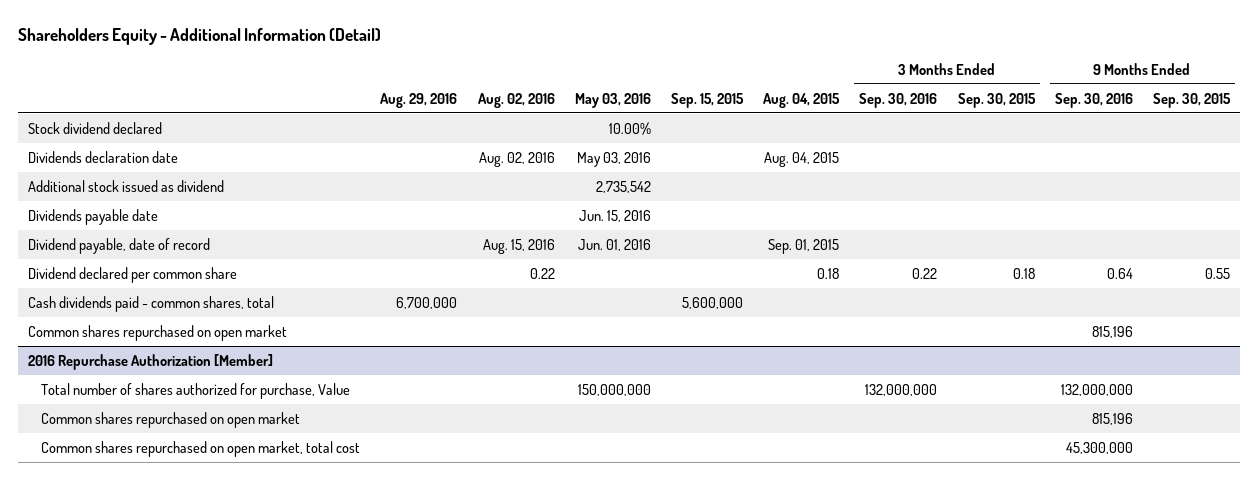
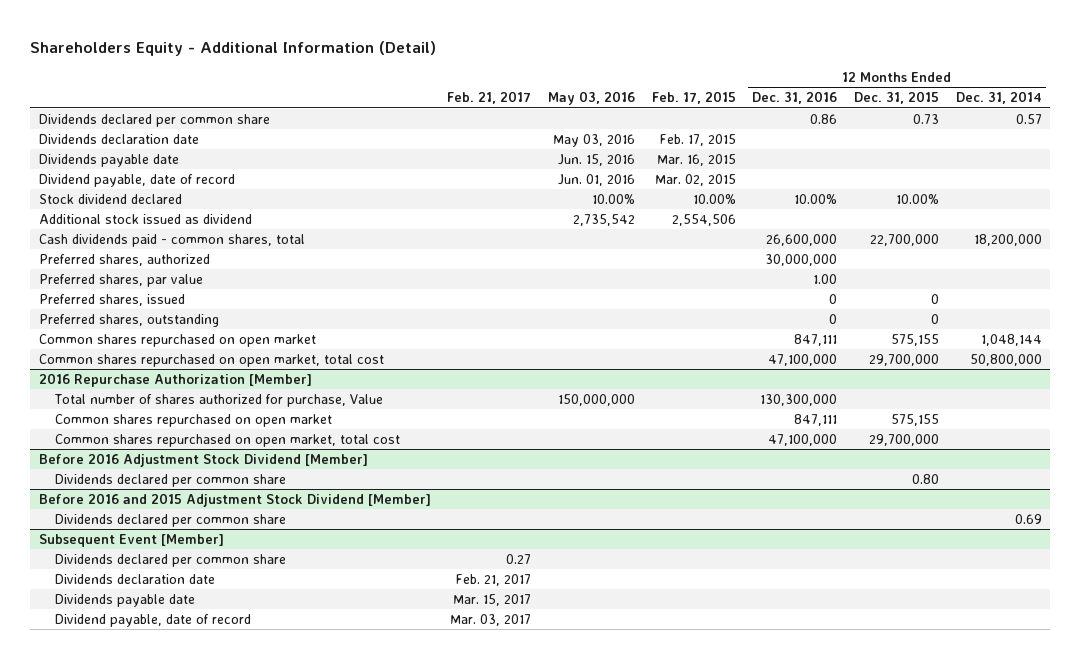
- | Aug. 29, 2016 | Aug. 02, 2016 | May 03, 2016 | Sep. 15, 2015 | Aug. 04, 2015 | 3 Months Ended Sep. 30, 2016 | 3 Months Ended Sep. 30, 2015 | 9 Months Ended Sep. 30, 2016 | 9 Months Ended Sep. 30, 2015
+ | Feb. 21, 2017 | May 03, 2016 | Feb. 17, 2015 | 12 Months Ended Dec. 31, 2016 | 12 Months Ended Dec. 31, 2015 | 12 Months Ended Dec. 31, 2014
+ Dividends declared per common share | | | | 0.86 | 0.73 | 0.57
- Dividend declared per common share | | 0.22 | | | 0.18 | 0.22 | 0.18 | 0.64 | 0.55
moved down: Stock dividend declared | | 10.00% | 10.00% | 10.00% | 10.00% |
moved down: Additional stock issued as dividend | | 2,735,542 | 2,554,506 | | |
+ Preferred shares, authorized | | | | 30,000,000 | |
+ Preferred shares, par value | | | | 1.00 | |
+ Preferred shares, issued | | | | 0 | 0 |
+ Preferred shares, outstanding | | | | 0 | 0 |
+ Common shares repurchased on open market, total cost | | | | 47,100,000 | 29,700,000 | 50,800,000
+ Before 2016 Adjustment Stock Dividend [Member]
+ Dividends declared per common share | | | | | 0.80 |
+ Before 2016 and 2015 Adjustment Stock Dividend [Member]
+ Dividends declared per common share | | | | | | 0.69
+ Subsequent Event [Member]
+ Dividends declared per common share | 0.27 | | | | |
+ Dividends declaration date | Feb. 21, 2017 | | | | |
+ Dividends payable date | Mar. 15, 2017 | | | | |
+ Dividend payable, date of record | Mar. 03, 2017 | | | | |

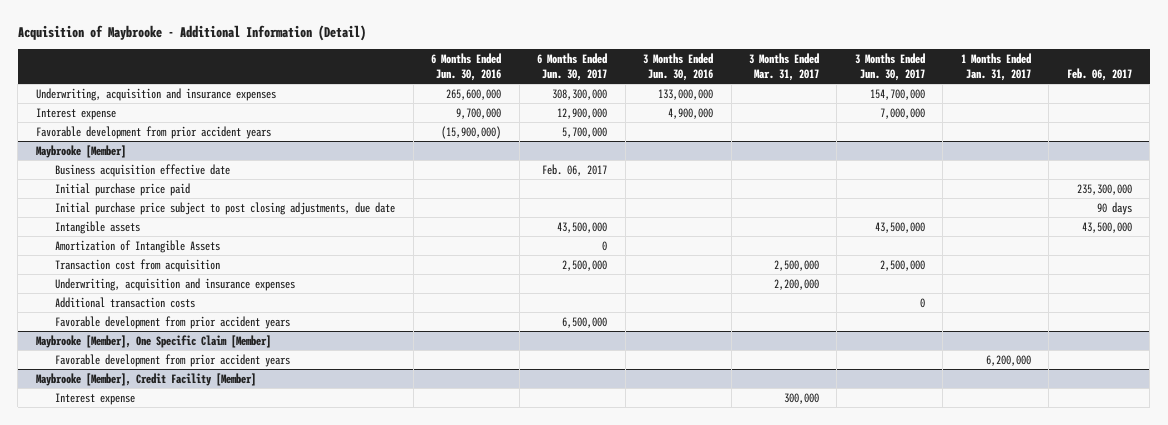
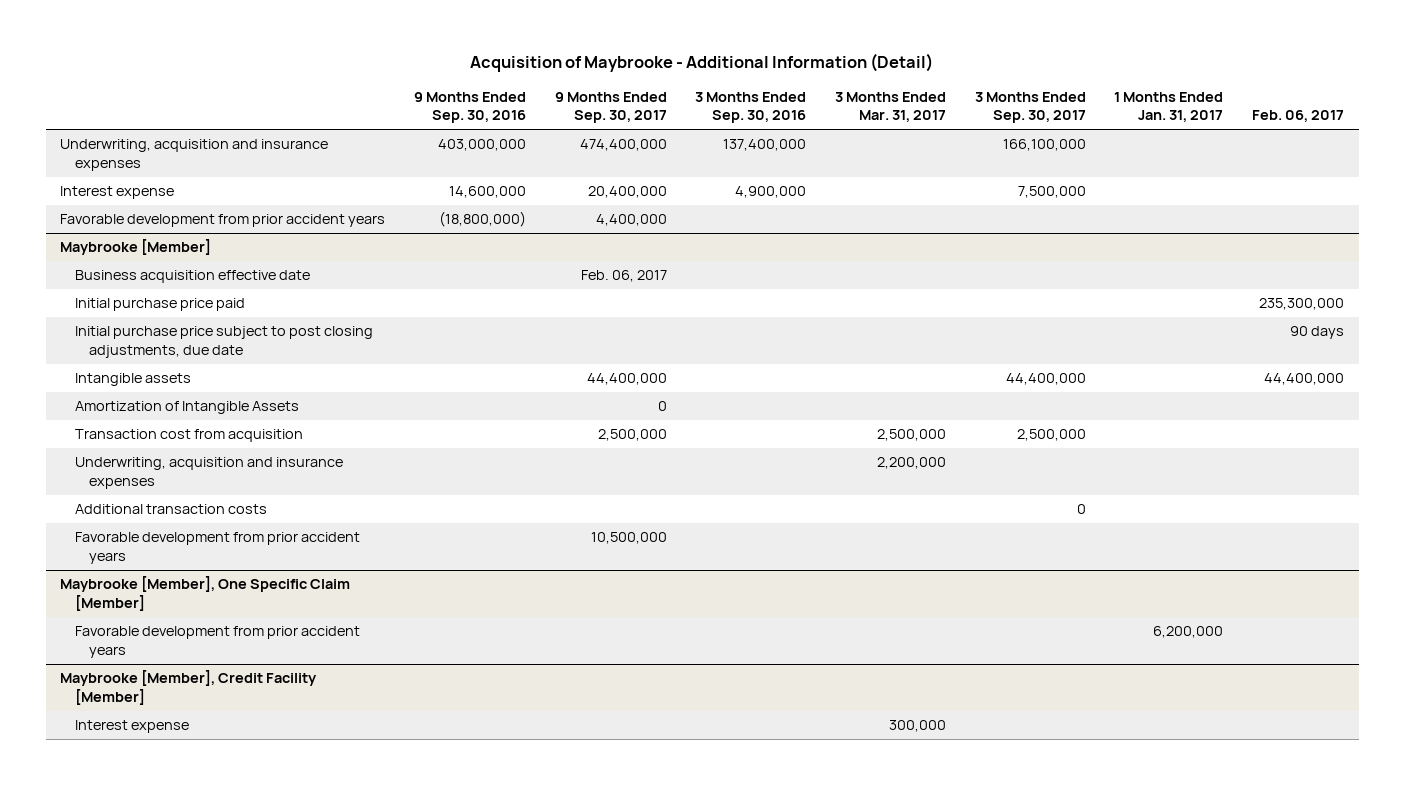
- | 6 Months Ended Jun. 30, 2016 | 6 Months Ended Jun. 30, 2017 | 3 Months Ended Jun. 30, 2016 | 3 Months Ended Mar. 31, 2017 | 3 Months Ended Jun. 30, 2017 | 1 Months Ended Jan. 31, 2017 | Feb. 06, 2017
+ | 9 Months Ended Sep. 30, 2016 | 9 Months Ended Sep. 30, 2017 | 3 Months Ended Sep. 30, 2016 | 3 Months Ended Mar. 31, 2017 | 3 Months Ended Sep. 30, 2017 | 1 Months Ended Jan. 31, 2017 | Feb. 06, 2017
@ Maybrooke [Member]
- Intangible assets | | 43,500,000 | | | 43,500,000 | | 43,500,000
+ Intangible assets | | 44,400,000 | | | 44,400,000 | | 44,400,000

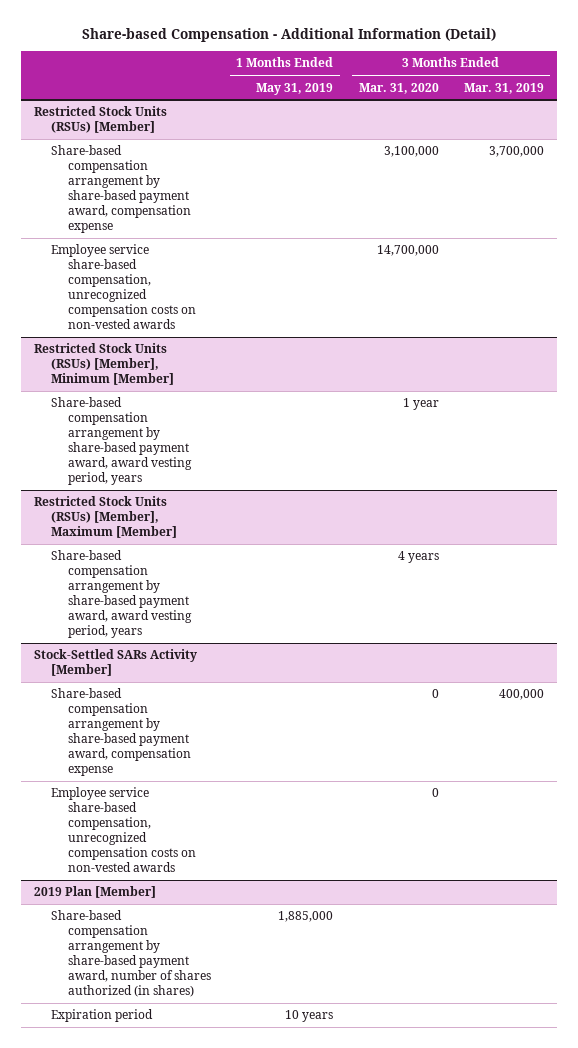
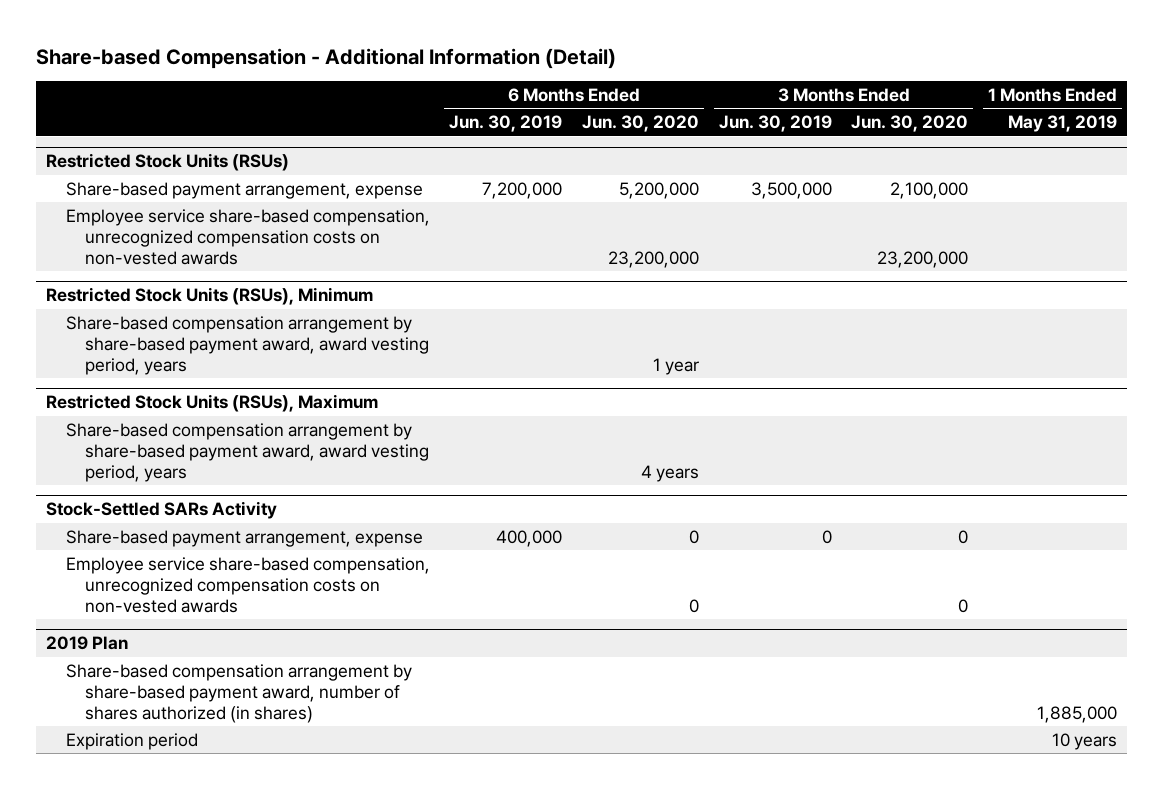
- | 1 Months Ended May 31, 2019 | 3 Months Ended Mar. 31, 2020 | 3 Months Ended Mar. 31, 2019
+ | 6 Months Ended Jun. 30, 2019 | 6 Months Ended Jun. 30, 2020 | 3 Months Ended Jun. 30, 2019 | 3 Months Ended Jun. 30, 2020 | 1 Months Ended May 31, 2019
- Restricted Stock Units (RSUs) [Member]
- Share-based compensation arrangement by share-based payment award, compensation expense | | 3,100,000 | 3,700,000
+ Restricted Stock Units (RSUs)
+ Share-based payment arrangement, expense | 7,200,000 | 5,200,000 | 3,500,000 | 2,100,000 |
- Restricted Stock Units (RSUs) [Member], Minimum [Member]
+ Restricted Stock Units (RSUs), Minimum
- Restricted Stock Units (RSUs) [Member], Maximum [Member]
+ Restricted Stock Units (RSUs), Maximum
- Stock-Settled SARs Activity [Member]
- Share-based compensation arrangement by share-based payment award, compensation expense | | 0 | 400,000
+ Stock-Settled SARs Activity
+ Share-based payment arrangement, expense | 400,000 | 0 | 0 | 0 |
- 2019 Plan [Member]
+ 2019 Plan

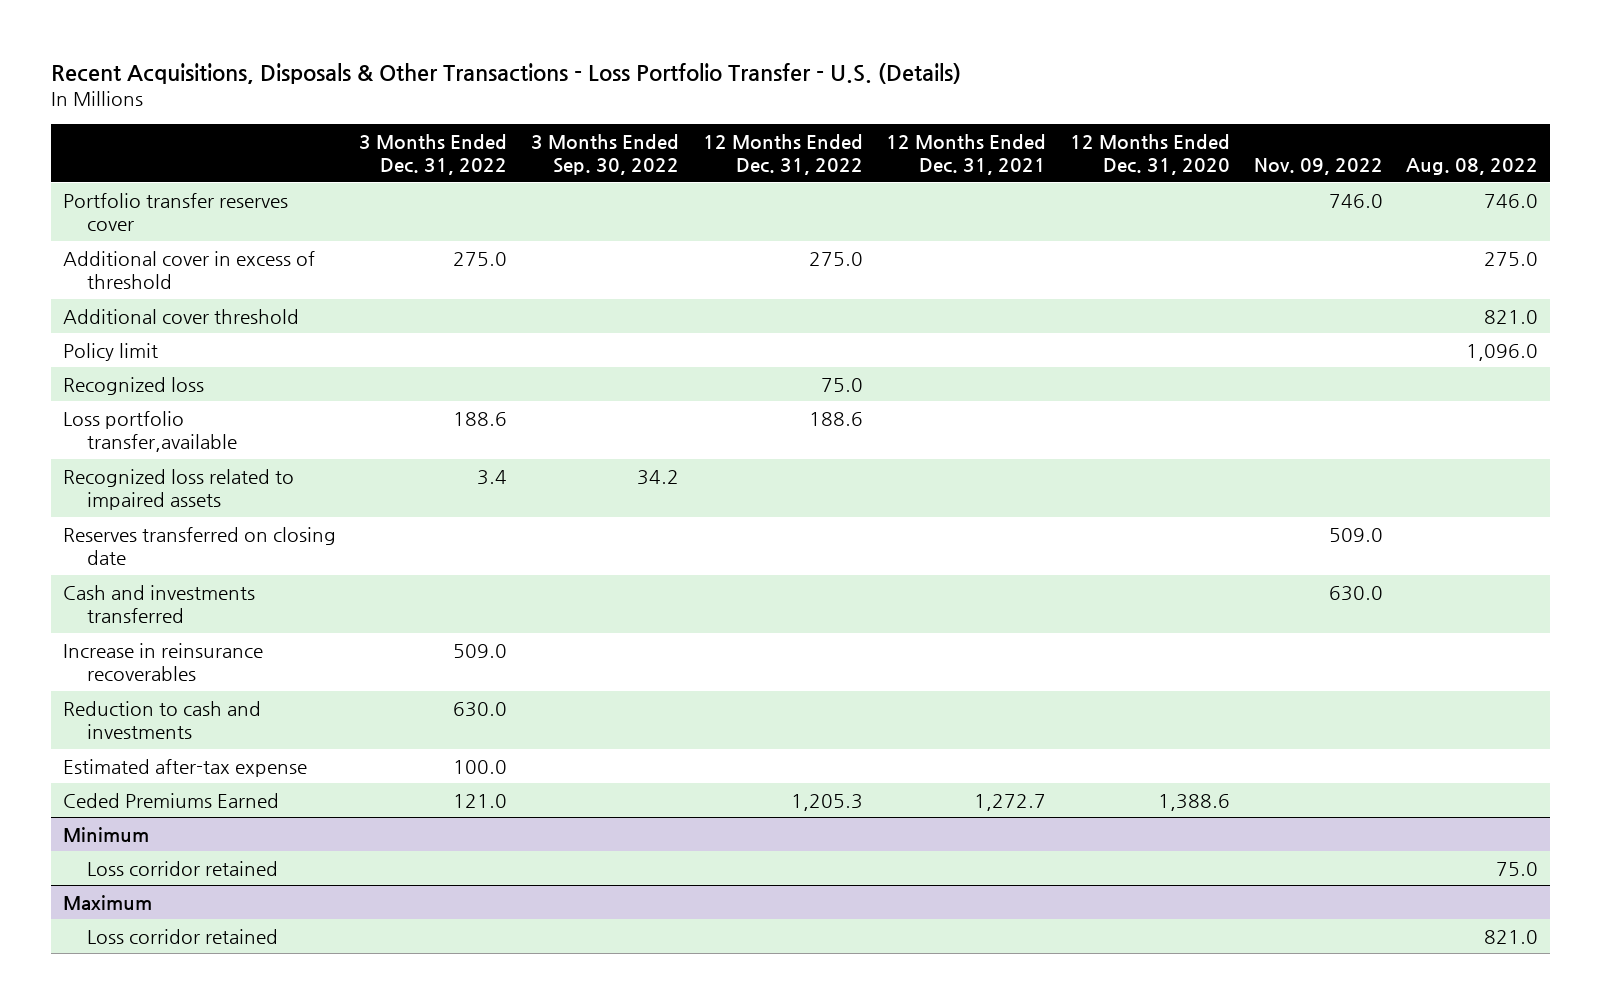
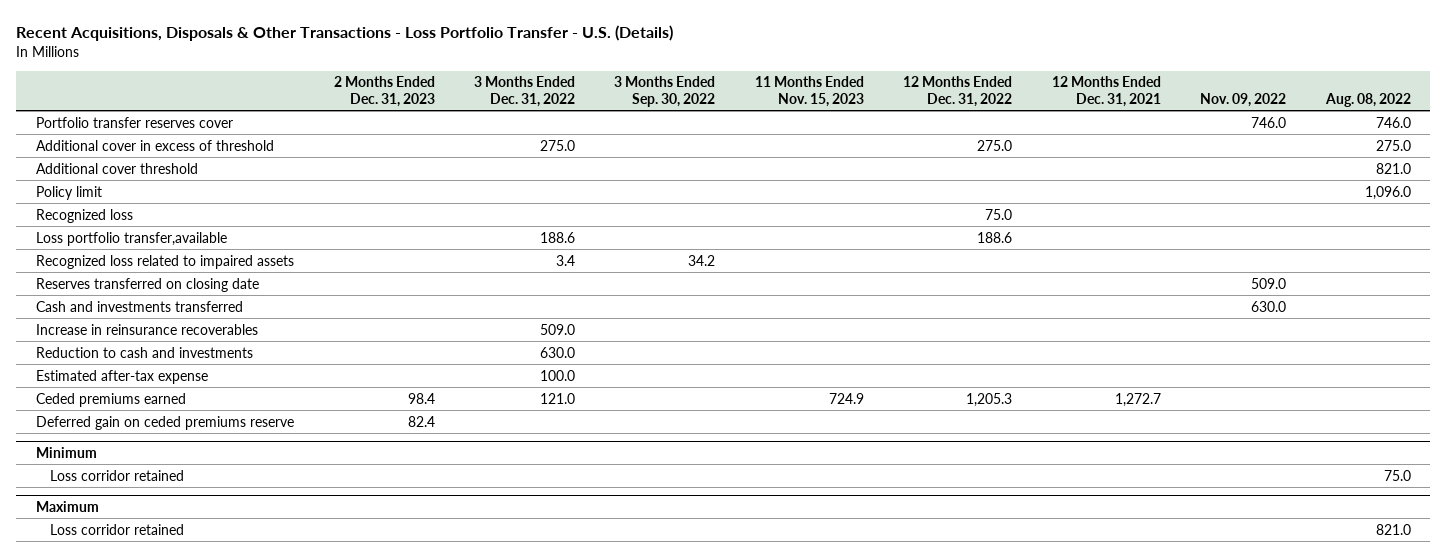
- | 3 Months Ended Dec. 31, 2022 | 3 Months Ended Sep. 30, 2022 | 12 Months Ended Dec. 31, 2022 | 12 Months Ended Dec. 31, 2021 | 12 Months Ended Dec. 31, 2020 | Nov. 09, 2022 | Aug. 08, 2022
+ | 2 Months Ended Dec. 31, 2023 | 3 Months Ended Dec. 31, 2022 | 3 Months Ended Sep. 30, 2022 | 11 Months Ended Nov. 15, 2023 | 12 Months Ended Dec. 31, 2022 | 12 Months Ended Dec. 31, 2021 | Nov. 09, 2022 | Aug. 08, 2022
- Ceded Premiums Earned | 121.0 | | 1,205.3 | 1,272.7 | 1,388.6 | |
+ Ceded premiums earned | 98.4 | 121.0 | | 724.9 | 1,205.3 | 1,272.7 | |
+ Deferred gain on ceded premiums reserve | 82.4 | | | | | | |

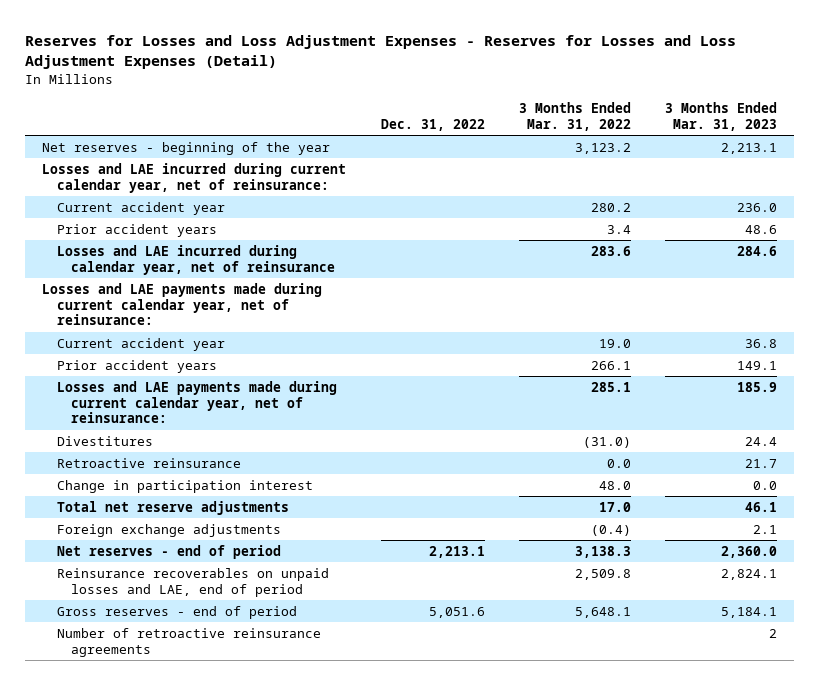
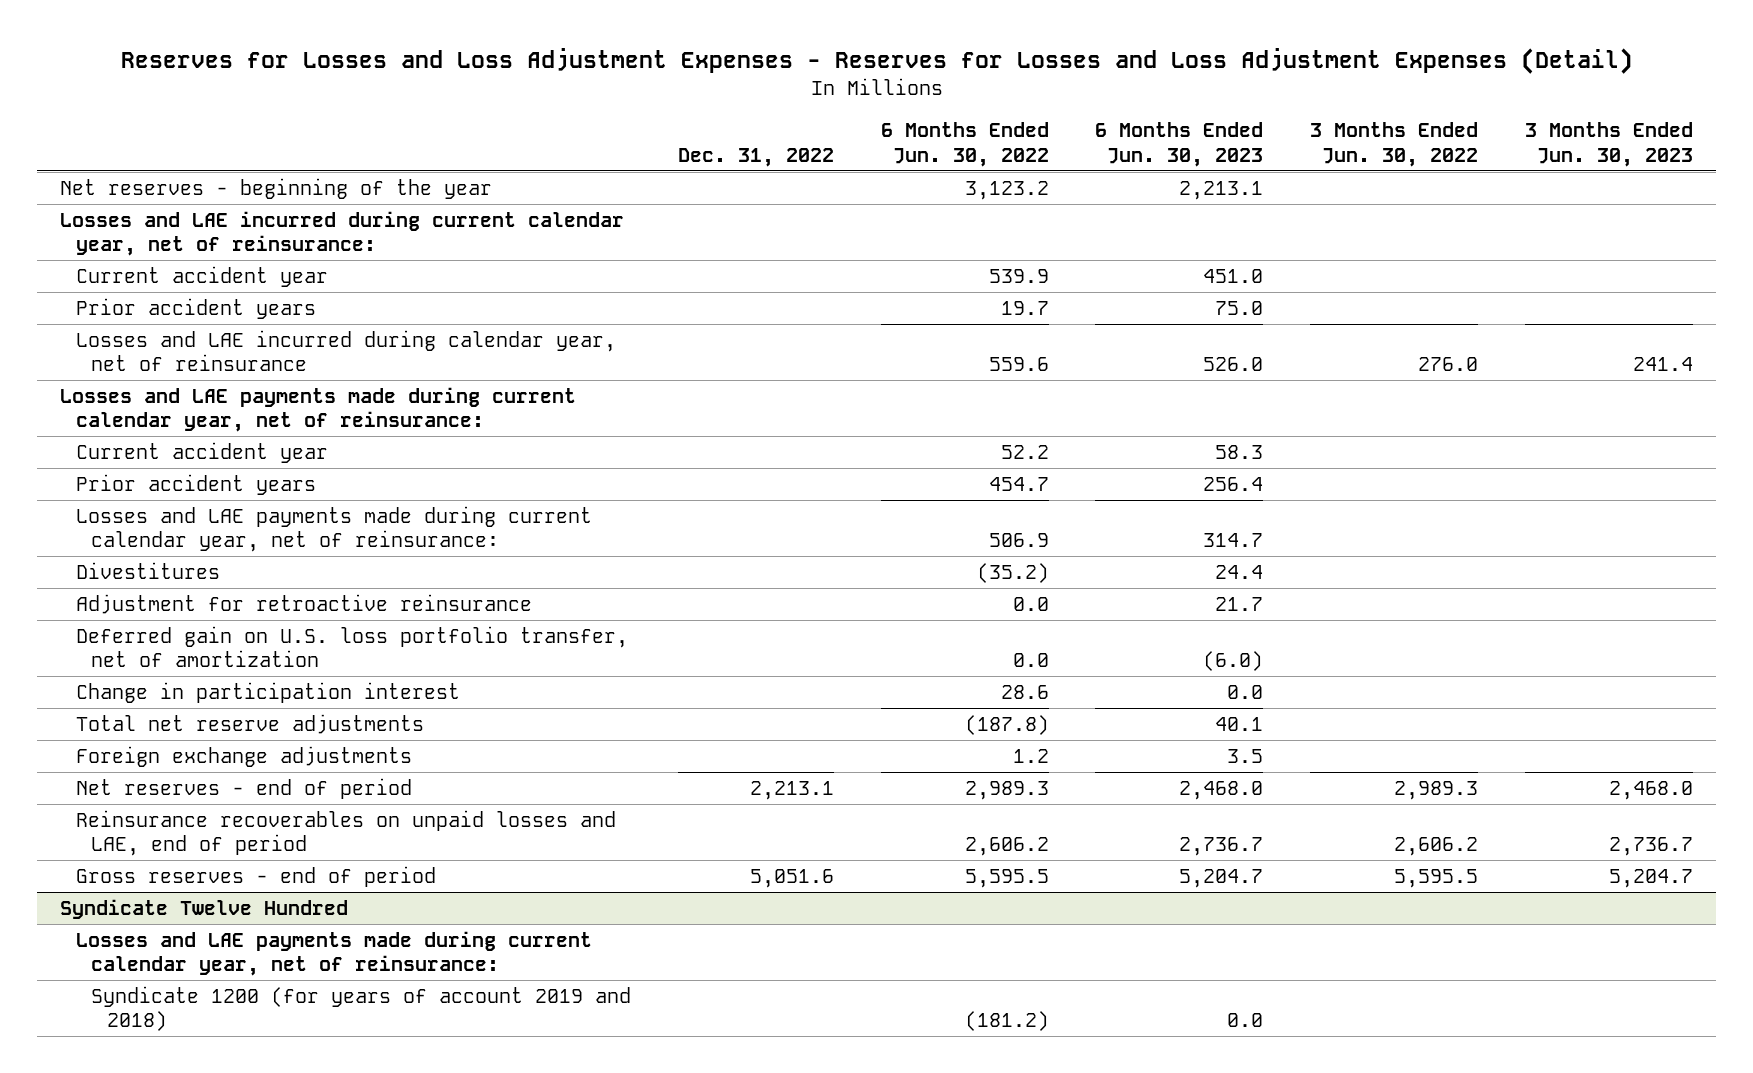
- | Dec. 31, 2022 | 3 Months Ended Mar. 31, 2022 | 3 Months Ended Mar. 31, 2023
+ | Dec. 31, 2022 | 6 Months Ended Jun. 30, 2022 | 6 Months Ended Jun. 30, 2023 | 3 Months Ended Jun. 30, 2022 | 3 Months Ended Jun. 30, 2023
- Retroactive reinsurance | | 0.0 | 21.7
+ Adjustment for retroactive reinsurance | | 0.0 | 21.7 | |
+ Deferred gain on U.S. loss portfolio transfer, net of amortization | | 0.0 | (6.0) | |
- Number of retroactive reinsurance agreements | | | 2
+ Syndicate Twelve Hundred
+ Losses and LAE payments made during current calendar year, net of reinsurance:
+ Syndicate 1200 (for years of account 2019 and 2018) | | (181.2) | 0.0 | |

